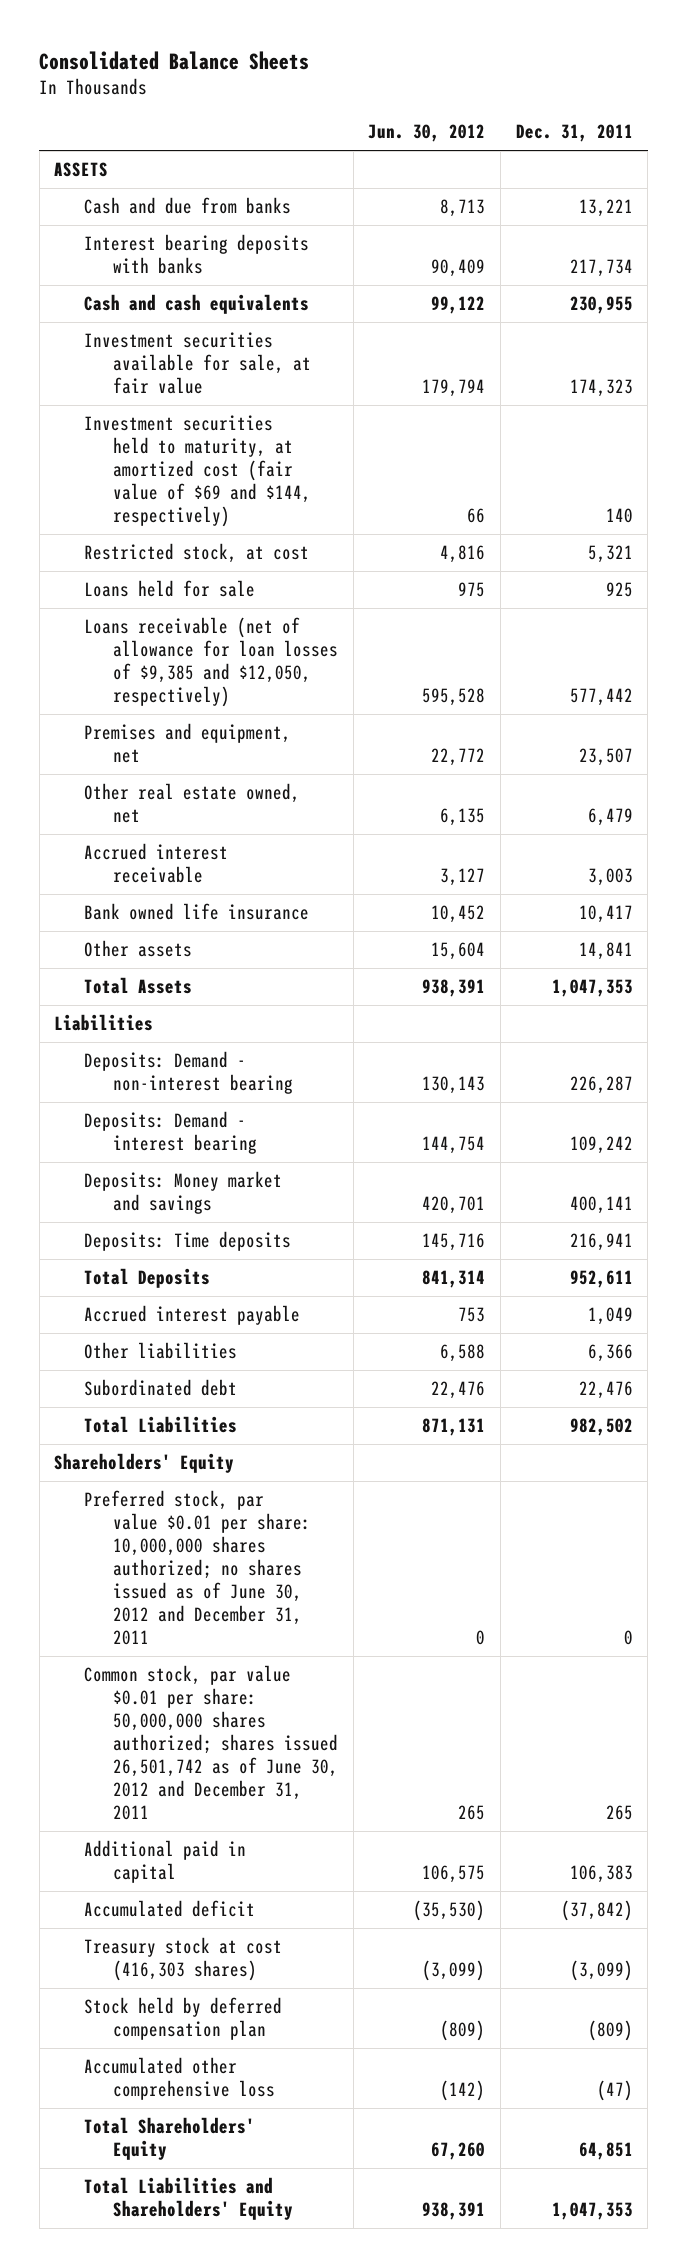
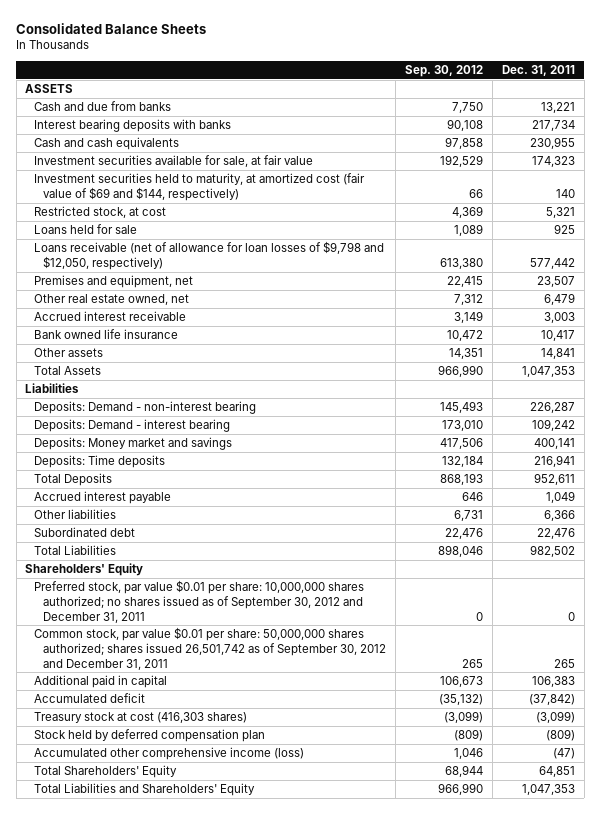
- | Jun. 30, 2012 | Dec. 31, 2011
+ | Sep. 30, 2012 | Dec. 31, 2011
- Loans receivable (net of allowance for loan losses of $9,385 and $12,050, respectively) | 595,528 | 577,442
+ Loans receivable (net of allowance for loan losses of $9,798 and $12,050, respectively) | 613,380 | 577,442
- Preferred stock, par value $0.01 per share: 10,000,000 shares authorized; no shares issued as of June 30, 2012 and December 31, 2011 | 0 | 0
- Common stock, par value $0.01 per share: 50,000,000 shares authorized; shares issued 26,501,742 as of June 30, 2012 and December 31, 2011 | 265 | 265
+ Preferred stock, par value $0.01 per share: 10,000,000 shares authorized; no shares issued as of September 30, 2012 and December 31, 2011 | 0 | 0
+ Common stock, par value $0.01 per share: 50,000,000 shares authorized; shares issued 26,501,742 as of September 30, 2012 and December 31, 2011 | 265 | 265
- Accumulated other comprehensive loss | (142) | (47)
+ Accumulated other comprehensive income (loss) | 1,046 | (47)

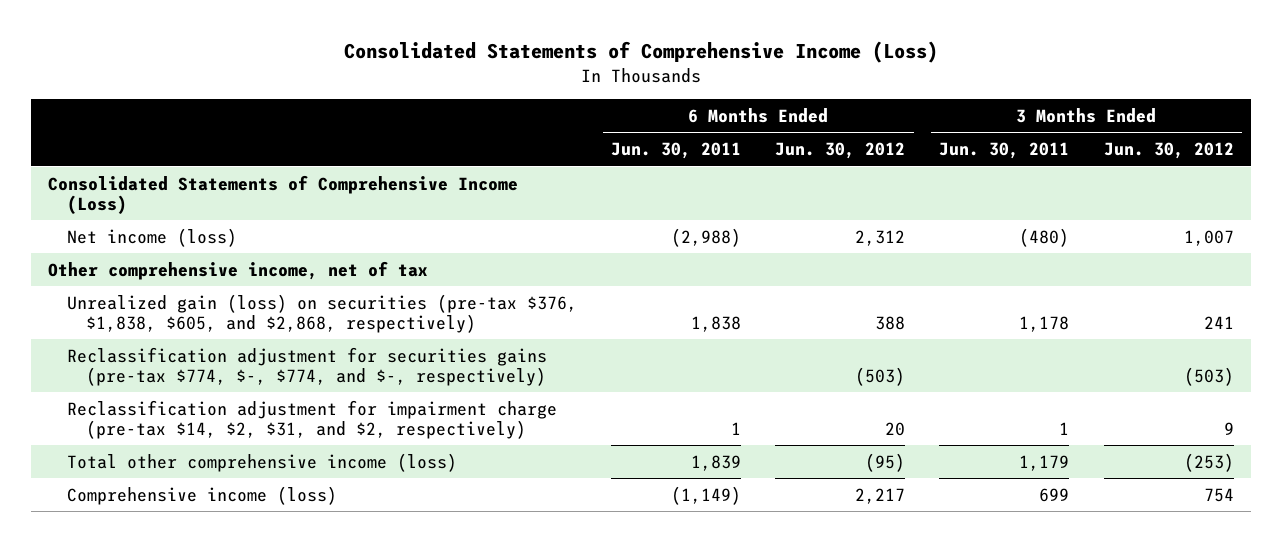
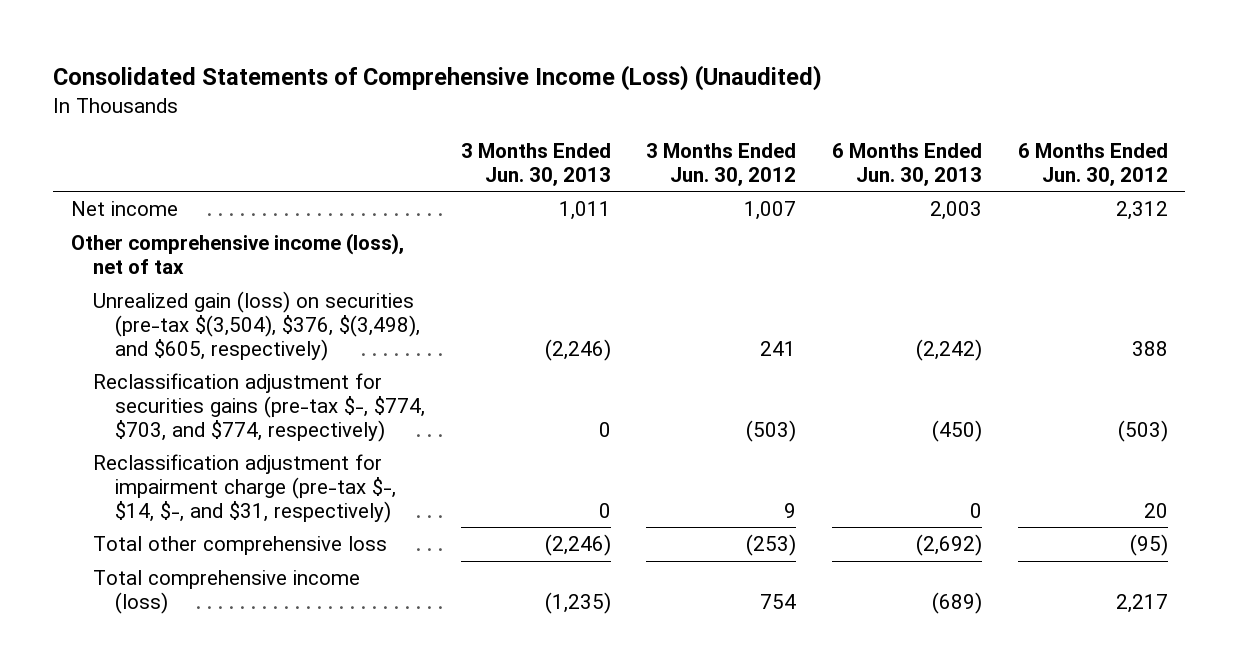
- Consolidated Statements of Comprehensive Income (Loss)
+ Consolidated Statements of Comprehensive Income (Loss) (Unaudited)
- | 6 Months Ended Jun. 30, 2011 | 6 Months Ended Jun. 30, 2012 | 3 Months Ended Jun. 30, 2011 | 3 Months Ended Jun. 30, 2012
+ | 3 Months Ended Jun. 30, 2013 | 3 Months Ended Jun. 30, 2012 | 6 Months Ended Jun. 30, 2013 | 6 Months Ended Jun. 30, 2012
- Consolidated Statements of Comprehensive Income (Loss)
- Net income (loss) | (2,988) | 2,312 | (480) | 1,007
- Other comprehensive income, net of tax
- Unrealized gain (loss) on securities (pre-tax $376, $1,838, $605, and $2,868, respectively) | 1,838 | 388 | 1,178 | 241
- Reclassification adjustment for securities gains (pre-tax $774, $-, $774, and $-, respectively) | | (503) | | (503)
- Reclassification adjustment for impairment charge (pre-tax $14, $2, $31, and $2, respectively) | 1 | 20 | 1 | 9
- Total other comprehensive income (loss) | 1,839 | (95) | 1,179 | (253)
- Comprehensive income (loss) | (1,149) | 2,217 | 699 | 754
+ Net income | 1,011 | 1,007 | 2,003 | 2,312
+ Other comprehensive income (loss), net of tax
+ Unrealized gain (loss) on securities (pre-tax $(3,504), $376, $(3,498), and $605, respectively) | (2,246) | 241 | (2,242) | 388
+ Reclassification adjustment for securities gains (pre-tax $-, $774, $703, and $774, respectively) | 0 | (503) | (450) | (503)
+ Reclassification adjustment for impairment charge (pre-tax $-, $14, $-, and $31, respectively) | 0 | 9 | 0 | 20
+ Total other comprehensive loss | (2,246) | (253) | (2,692) | (95)
+ Total comprehensive income (loss) | (1,235) | 754 | (689) | 2,217

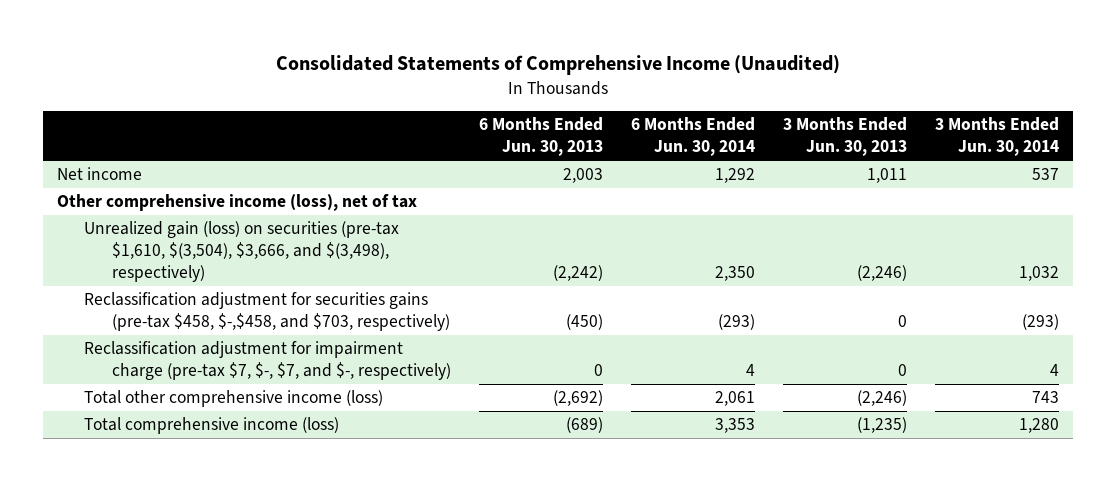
- Consolidated Statements of Comprehensive Income (Loss) (Unaudited)
+ Consolidated Statements of Comprehensive Income (Unaudited)
- | 3 Months Ended Jun. 30, 2013 | 3 Months Ended Jun. 30, 2012 | 6 Months Ended Jun. 30, 2013 | 6 Months Ended Jun. 30, 2012
+ | 6 Months Ended Jun. 30, 2013 | 6 Months Ended Jun. 30, 2014 | 3 Months Ended Jun. 30, 2013 | 3 Months Ended Jun. 30, 2014
- Unrealized gain (loss) on securities (pre-tax $(3,504), $376, $(3,498), and $605, respectively) | (2,246) | 241 | (2,242) | 388
- Reclassification adjustment for securities gains (pre-tax $-, $774, $703, and $774, respectively) | 0 | (503) | (450) | (503)
- Reclassification adjustment for impairment charge (pre-tax $-, $14, $-, and $31, respectively) | 0 | 9 | 0 | 20
- Total other comprehensive loss | (2,246) | (253) | (2,692) | (95)
+ Unrealized gain (loss) on securities (pre-tax $1,610, $(3,504), $3,666, and $(3,498), respectively) | (2,242) | 2,350 | (2,246) | 1,032
+ Reclassification adjustment for securities gains (pre-tax $458, $-,$458, and $703, respectively) | (450) | (293) | 0 | (293)
+ Reclassification adjustment for impairment charge (pre-tax $7, $-, $7, and $-, respectively) | 0 | 4 | 0 | 4
+ Total other comprehensive income (loss) | (2,692) | 2,061 | (2,246) | 743

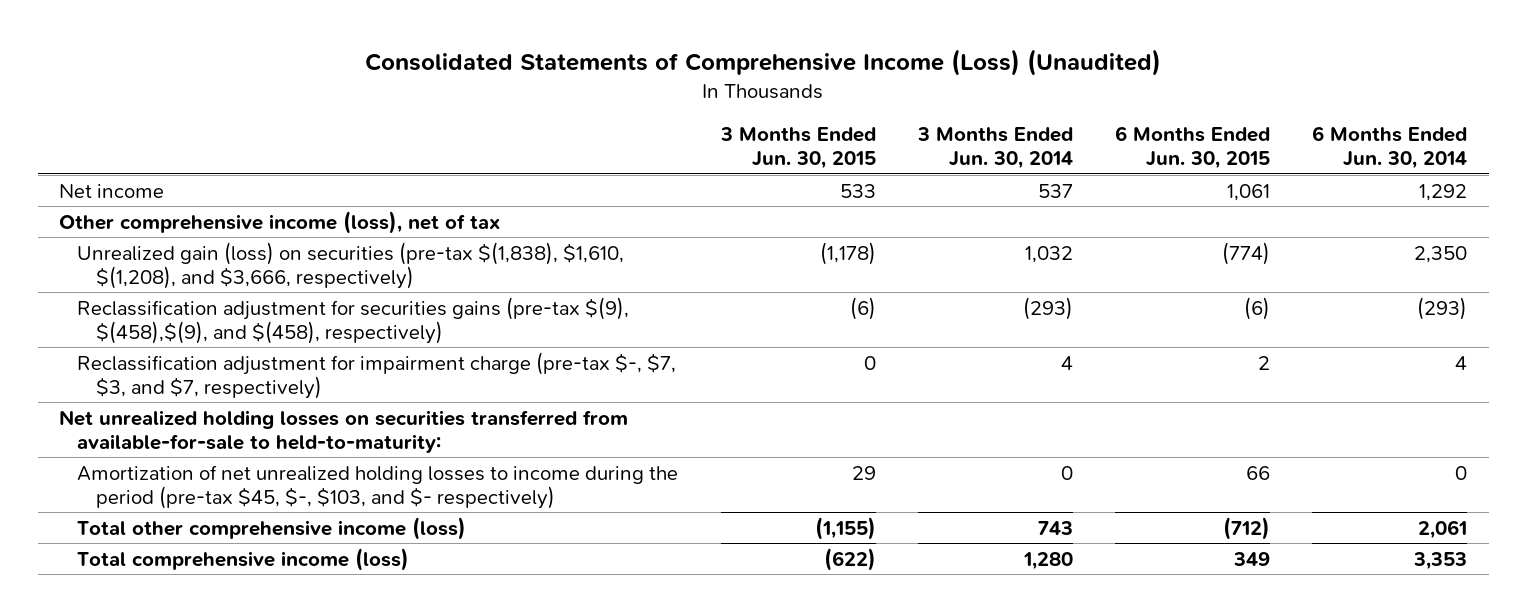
- Consolidated Statements of Comprehensive Income (Unaudited)
+ Consolidated Statements of Comprehensive Income (Loss) (Unaudited)
- | 6 Months Ended Jun. 30, 2013 | 6 Months Ended Jun. 30, 2014 | 3 Months Ended Jun. 30, 2013 | 3 Months Ended Jun. 30, 2014
+ | 3 Months Ended Jun. 30, 2015 | 3 Months Ended Jun. 30, 2014 | 6 Months Ended Jun. 30, 2015 | 6 Months Ended Jun. 30, 2014
- Unrealized gain (loss) on securities (pre-tax $1,610, $(3,504), $3,666, and $(3,498), respectively) | (2,242) | 2,350 | (2,246) | 1,032
- Reclassification adjustment for securities gains (pre-tax $458, $-,$458, and $703, respectively) | (450) | (293) | 0 | (293)
- Reclassification adjustment for impairment charge (pre-tax $7, $-, $7, and $-, respectively) | 0 | 4 | 0 | 4
+ Unrealized gain (loss) on securities (pre-tax $(1,838), $1,610, $(1,208), and $3,666, respectively) | (1,178) | 1,032 | (774) | 2,350
+ Reclassification adjustment for securities gains (pre-tax $(9), $(458),$(9), and $(458), respectively) | (6) | (293) | (6) | (293)
+ Reclassification adjustment for impairment charge (pre-tax $-, $7, $3, and $7, respectively) | 0 | 4 | 2 | 4
+ Net unrealized holding losses on securities transferred from available-for-sale to held-to-maturity:
+ Amortization of net unrealized holding losses to income during the period (pre-tax $45, $-, $103, and $- respectively) | 29 | 0 | 66 | 0

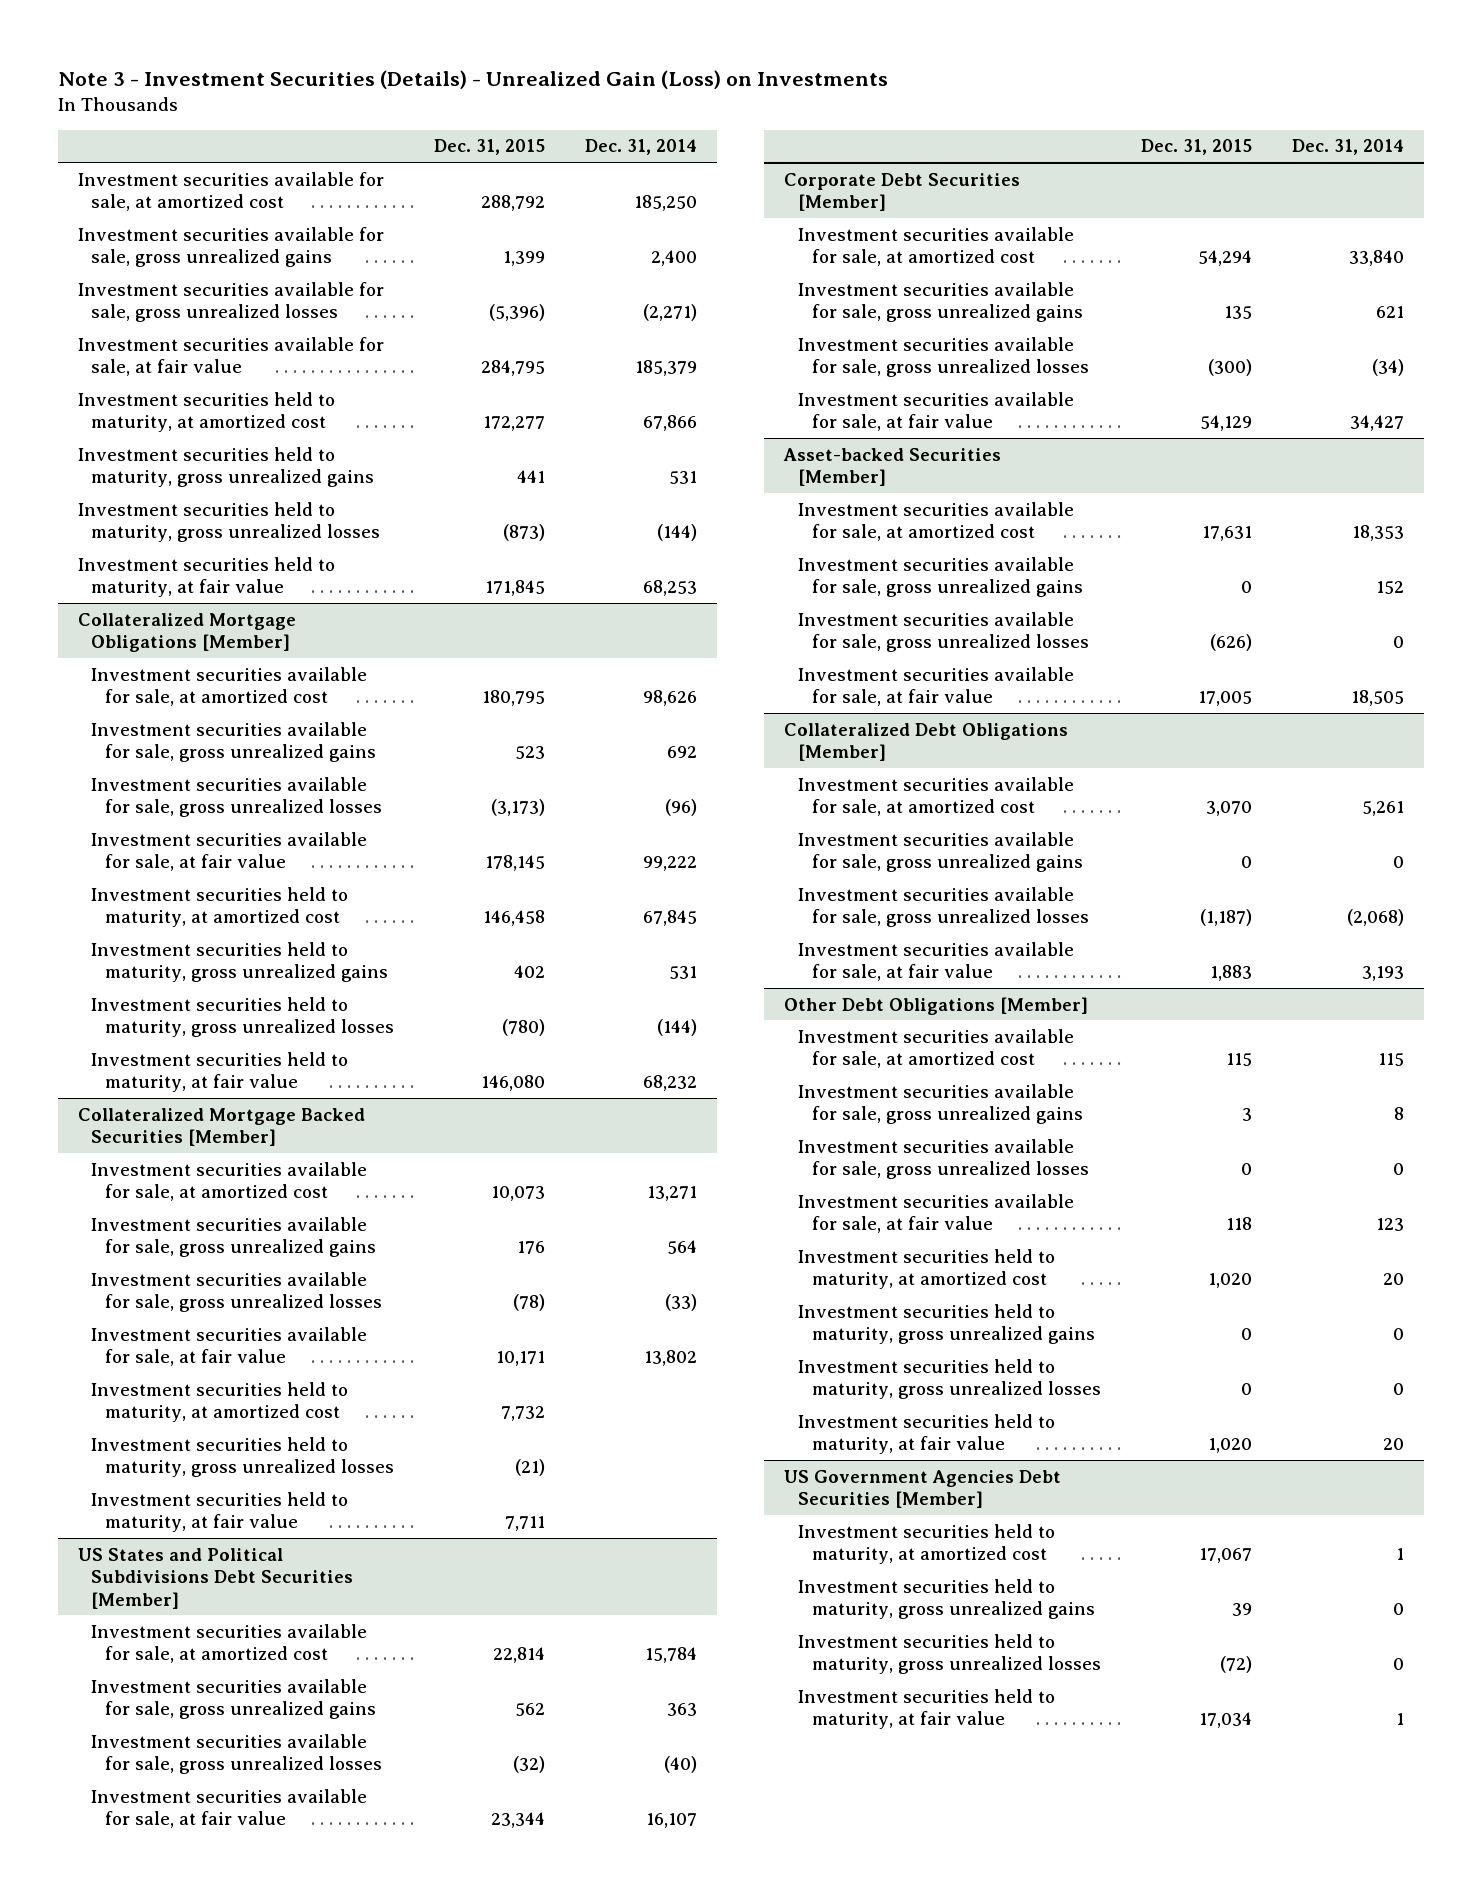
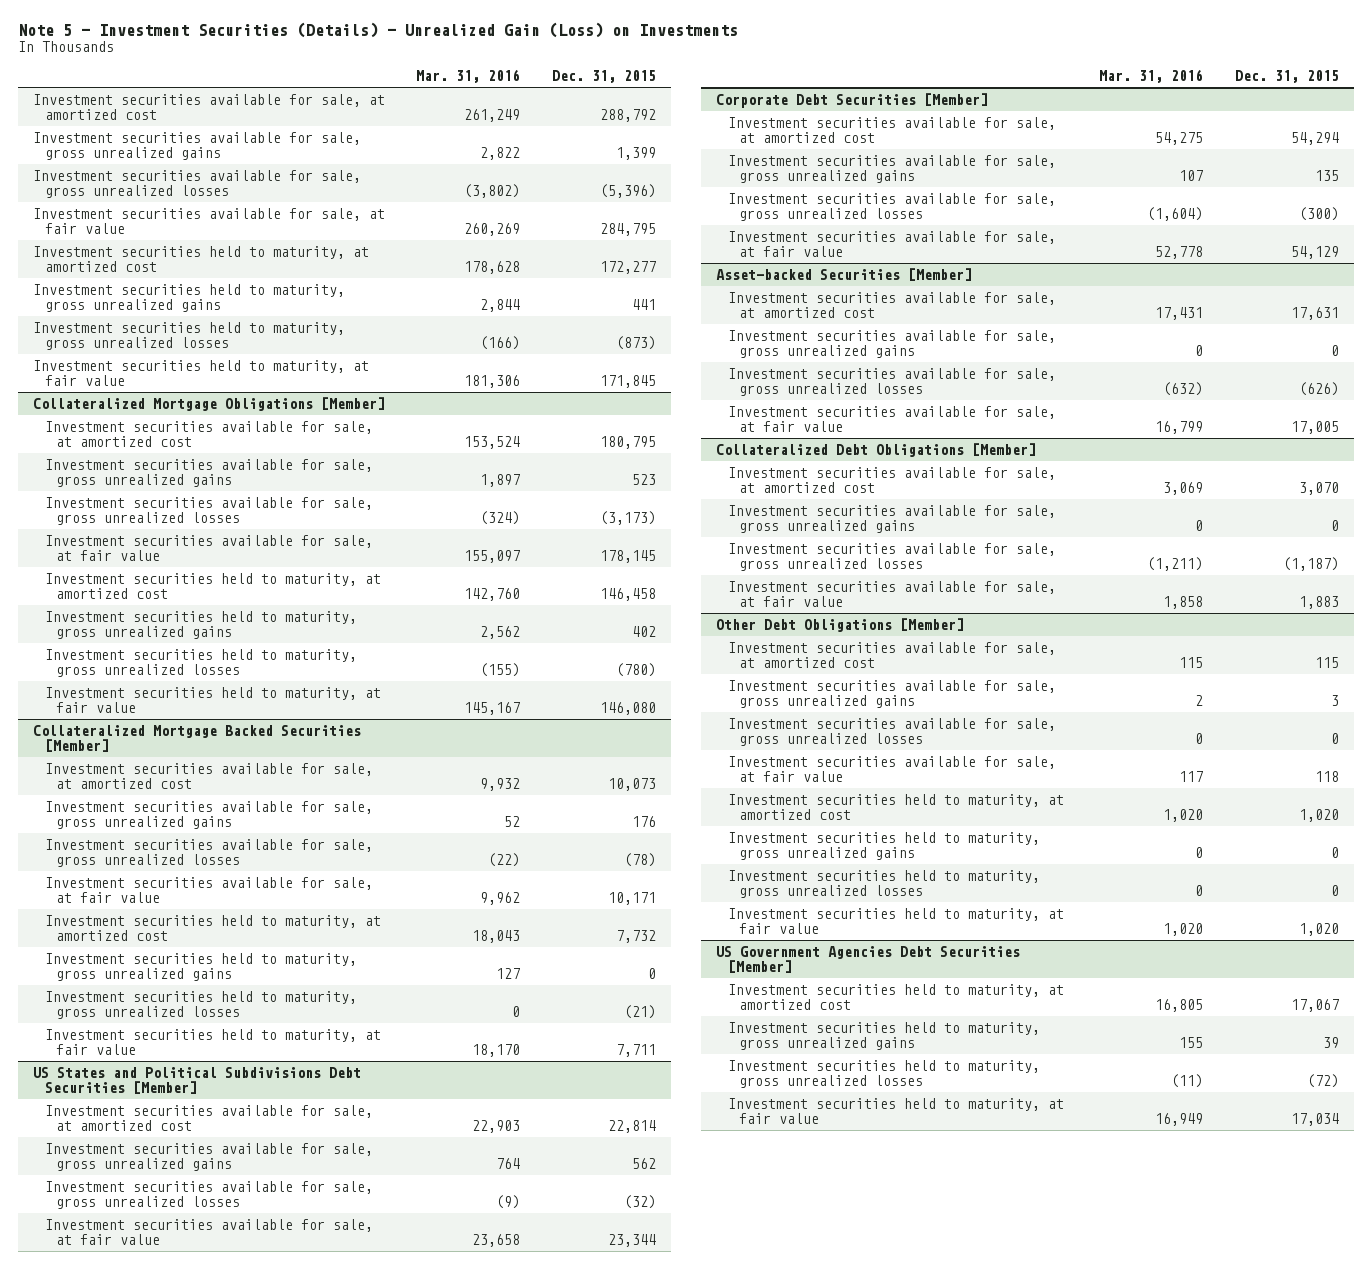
- Note 3 - Investment Securities (Details) - Unrealized Gain (Loss) on Investments
+ Note 5 - Investment Securities (Details) - Unrealized Gain (Loss) on Investments
- | Dec. 31, 2015 | Dec. 31, 2014
+ | Mar. 31, 2016 | Dec. 31, 2015
@ Collateralized Mortgage Backed Securities [Member]
+ Investment securities held to maturity, gross unrealized gains | 127 | 0

